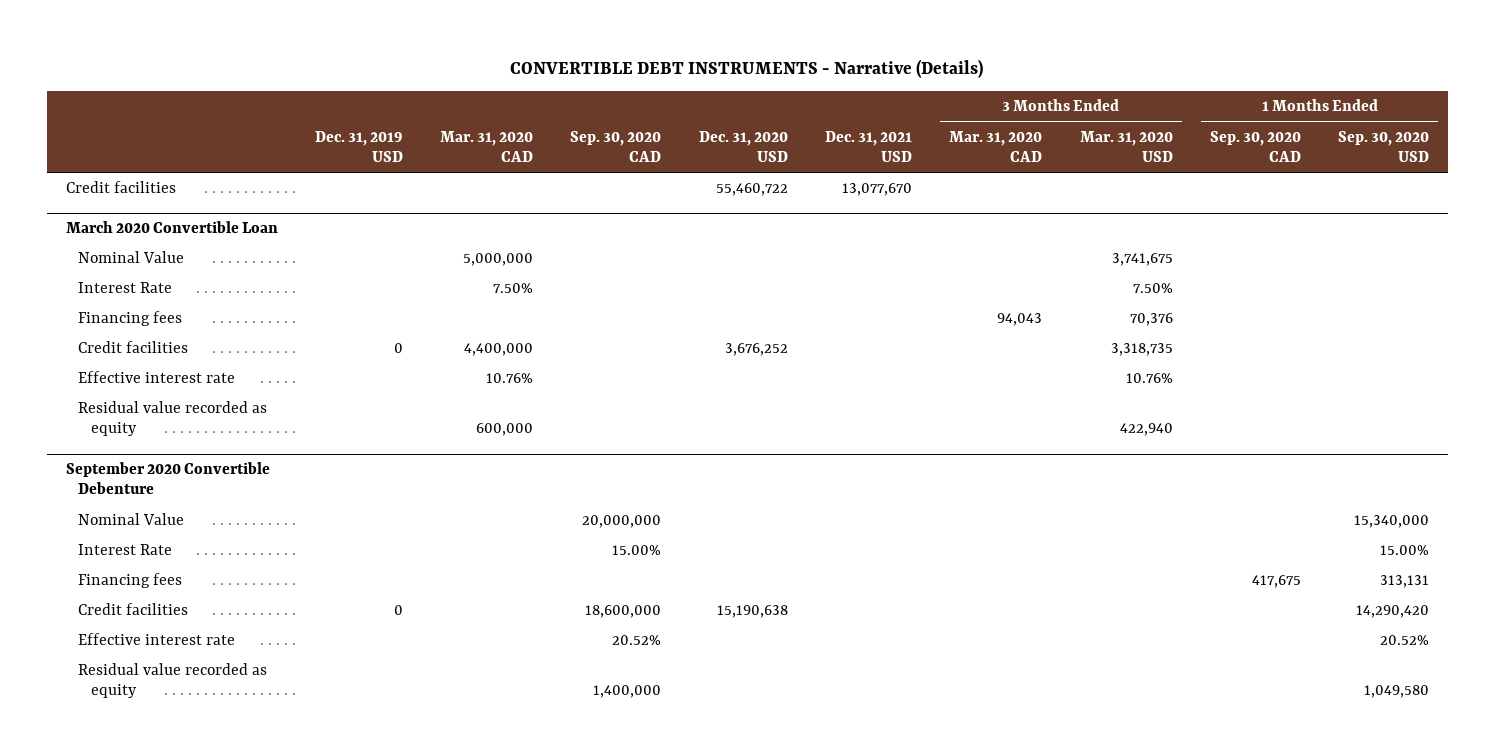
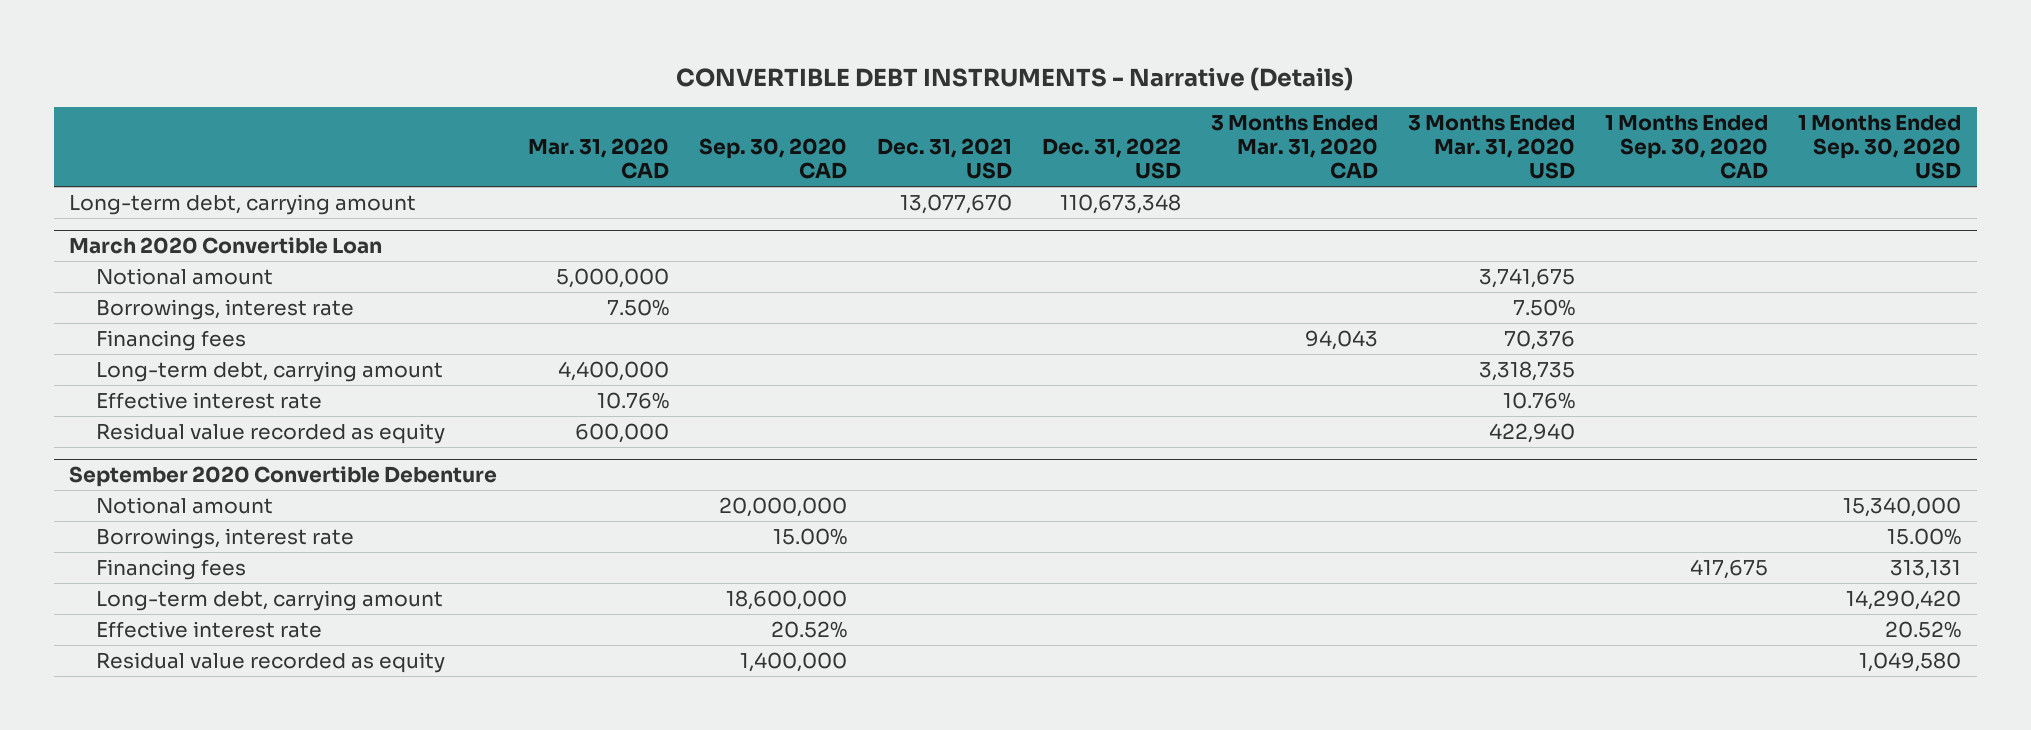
- | Dec. 31, 2019 USD | Mar. 31, 2020 CAD | Sep. 30, 2020 CAD | Dec. 31, 2020 USD | Dec. 31, 2021 USD | 3 Months Ended Mar. 31, 2020 CAD | 3 Months Ended Mar. 31, 2020 USD | 1 Months Ended Sep. 30, 2020 CAD | 1 Months Ended Sep. 30, 2020 USD
+ | Mar. 31, 2020 CAD | Sep. 30, 2020 CAD | Dec. 31, 2021 USD | Dec. 31, 2022 USD | 3 Months Ended Mar. 31, 2020 CAD | 3 Months Ended Mar. 31, 2020 USD | 1 Months Ended Sep. 30, 2020 CAD | 1 Months Ended Sep. 30, 2020 USD
- Credit facilities | | | | 55,460,722 | 13,077,670 | | | |
+ Long-term debt, carrying amount | | | 13,077,670 | 110,673,348 | | | |
@ March 2020 Convertible Loan
- Nominal Value | | 5,000,000 | | | | | 3,741,675 | |
- Interest Rate | | 7.50% | | | | | 7.50% | |
+ Notional amount | 5,000,000 | | | | | 3,741,675 | |
+ Borrowings, interest rate | 7.50% | | | | | 7.50% | |
- Credit facilities | 0 | 4,400,000 | | 3,676,252 | | | 3,318,735 | |
+ Long-term debt, carrying amount | 4,400,000 | | | | | 3,318,735 | |
@ September 2020 Convertible Debenture
- Nominal Value | | | 20,000,000 | | | | | | 15,340,000
- Interest Rate | | | 15.00% | | | | | | 15.00%
+ Notional amount | | 20,000,000 | | | | | | 15,340,000
+ Borrowings, interest rate | | 15.00% | | | | | | 15.00%
- Credit facilities | 0 | | 18,600,000 | 15,190,638 | | | | | 14,290,420
+ Long-term debt, carrying amount | | 18,600,000 | | | | | | 14,290,420

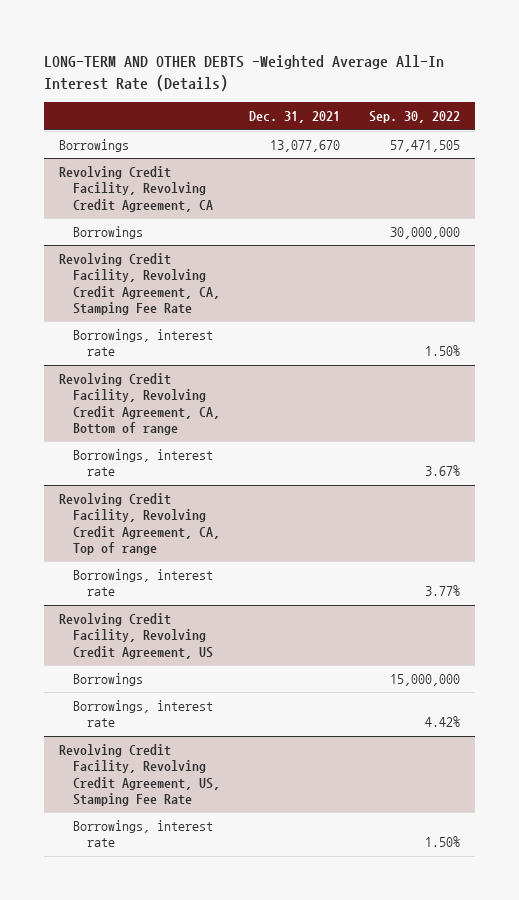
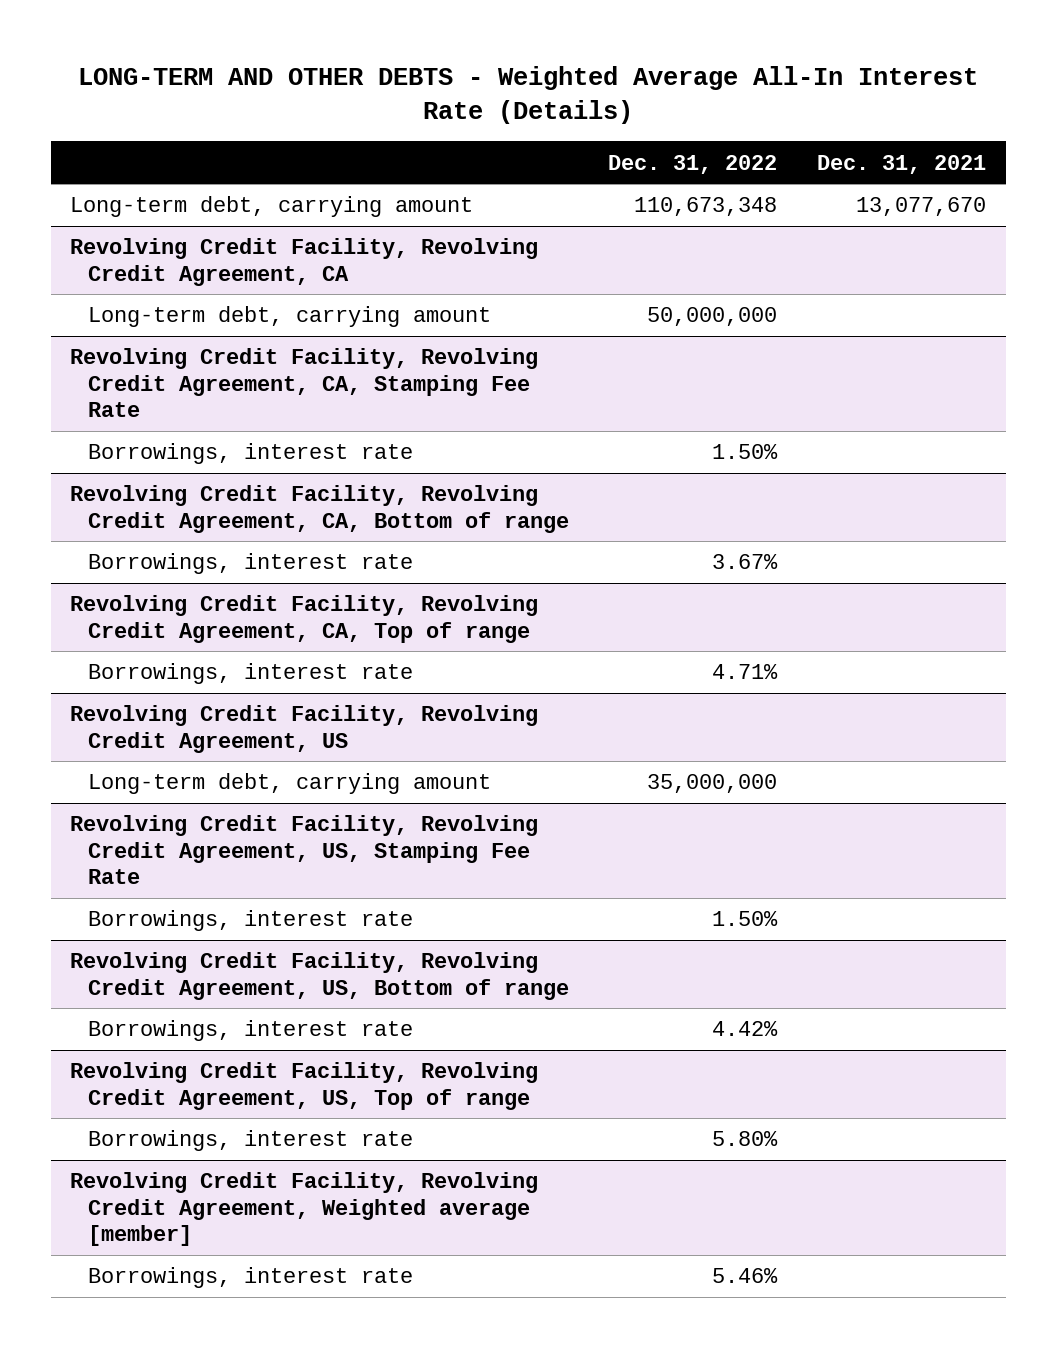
- LONG-TERM AND OTHER DEBTS -Weighted Average All-In Interest Rate (Details)
+ LONG-TERM AND OTHER DEBTS - Weighted Average All-In Interest Rate (Details)
- | Dec. 31, 2021 | Sep. 30, 2022
+ | Dec. 31, 2022 | Dec. 31, 2021
- Borrowings | 13,077,670 | 57,471,505
+ Long-term debt, carrying amount | 110,673,348 | 13,077,670
@ Revolving Credit Facility, Revolving Credit Agreement, CA
- Borrowings | | 30,000,000
+ Long-term debt, carrying amount | 50,000,000 |
@ Revolving Credit Facility, Revolving Credit Agreement, US
- Borrowings | | 15,000,000
- Borrowings, interest rate | | 4.42%
+ Long-term debt, carrying amount | 35,000,000 |
+ Revolving Credit Facility, Revolving Credit Agreement, US, Bottom of range
+ Borrowings, interest rate | 4.42% |
+ Revolving Credit Facility, Revolving Credit Agreement, US, Top of range
+ Borrowings, interest rate | 5.80% |
+ Revolving Credit Facility, Revolving Credit Agreement, Weighted average [member]
+ Borrowings, interest rate | 5.46% |

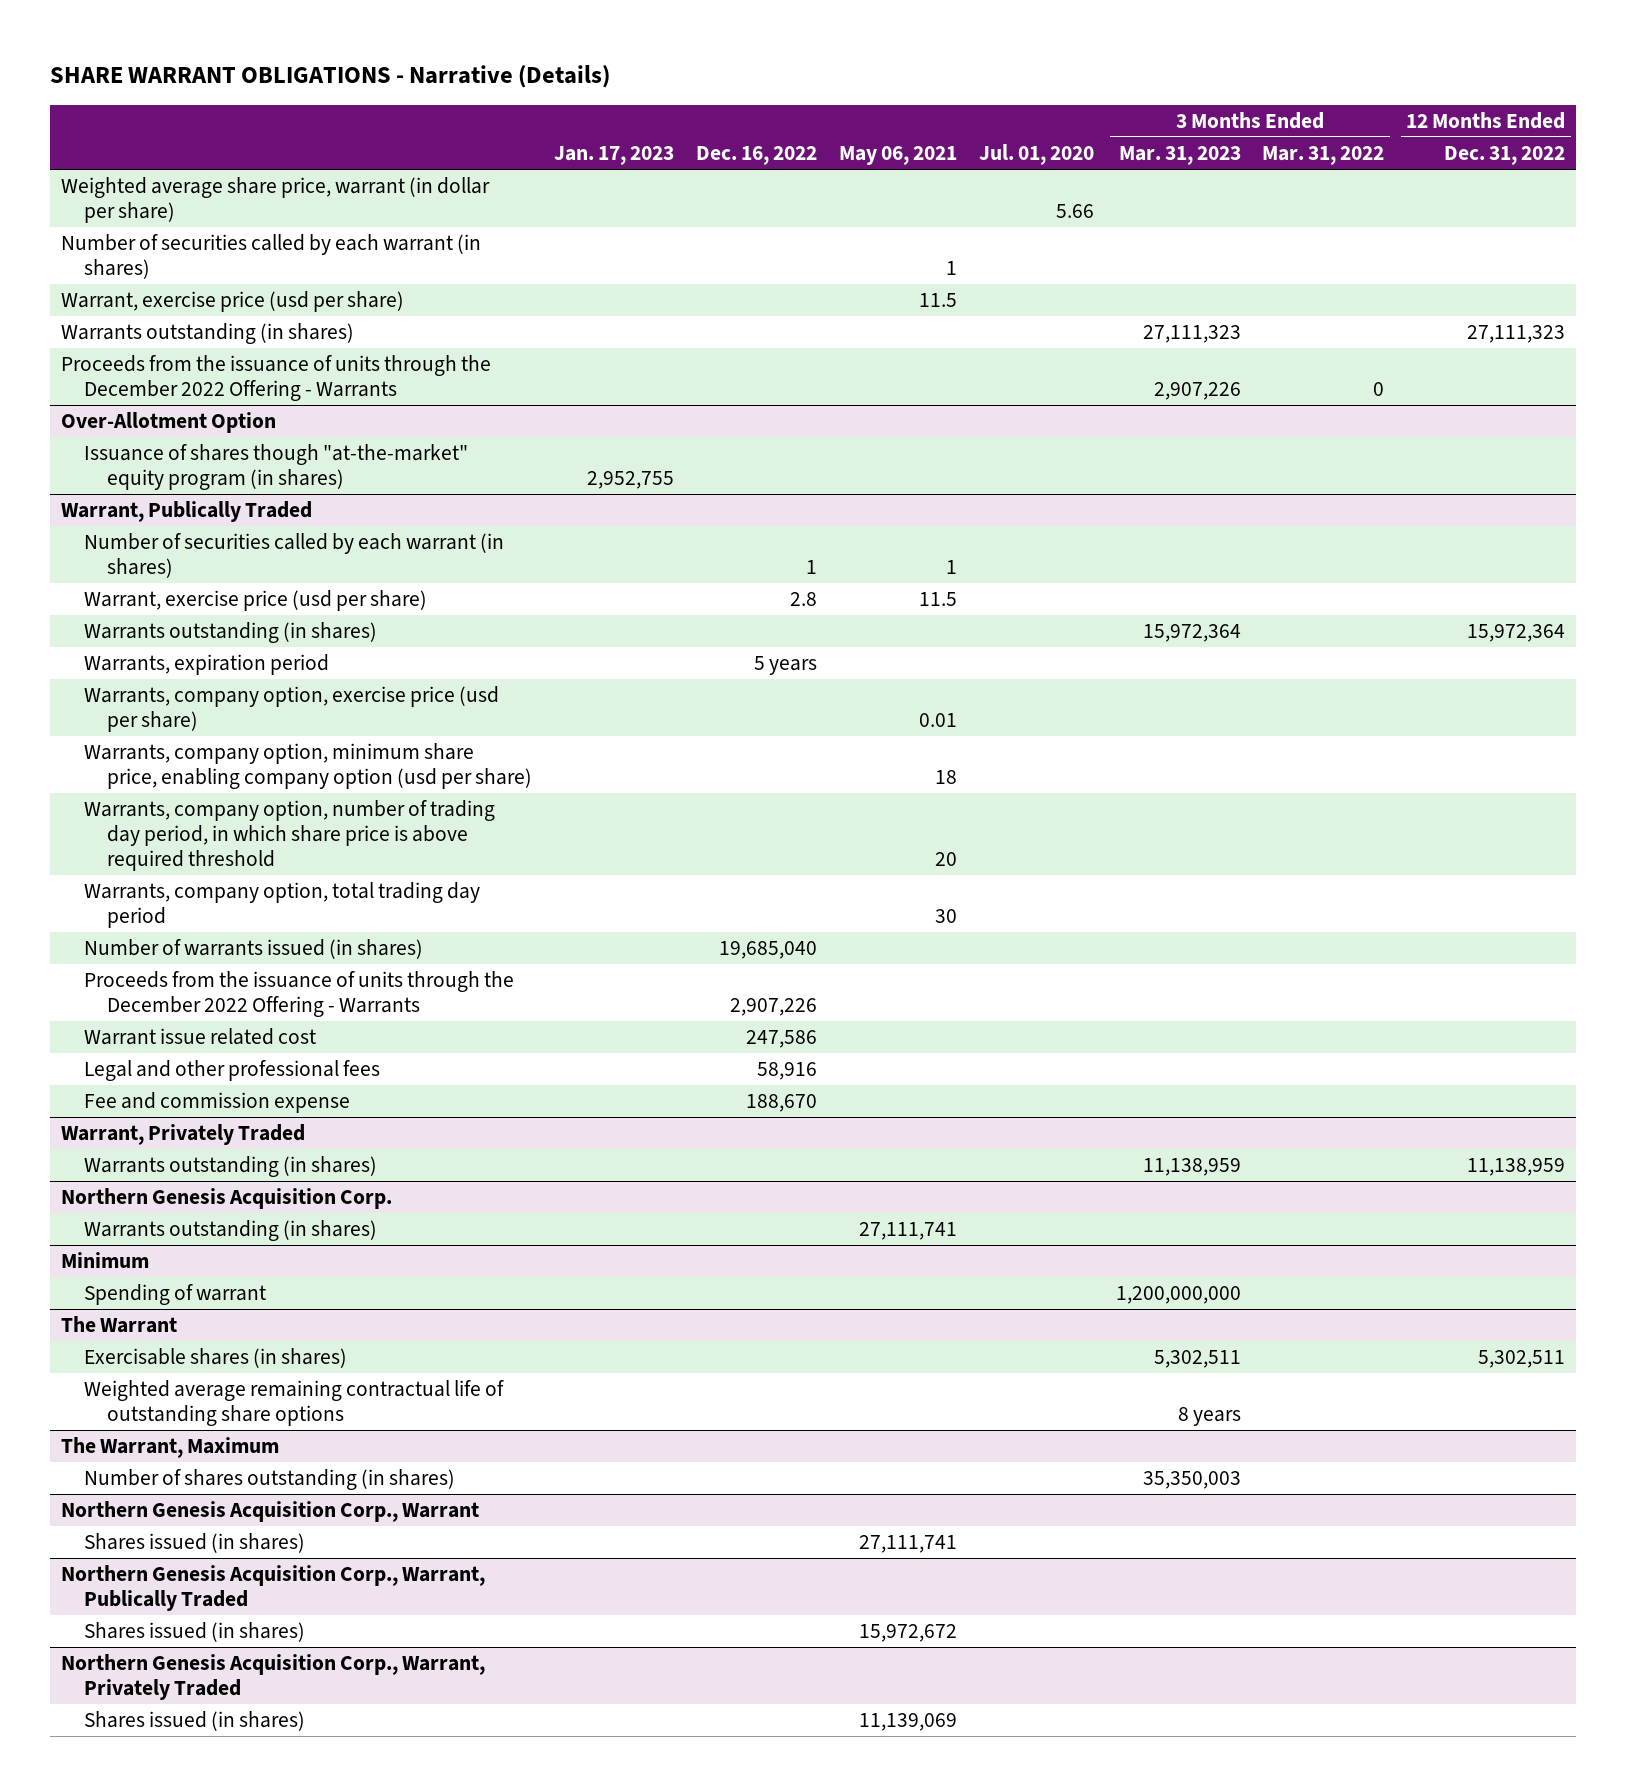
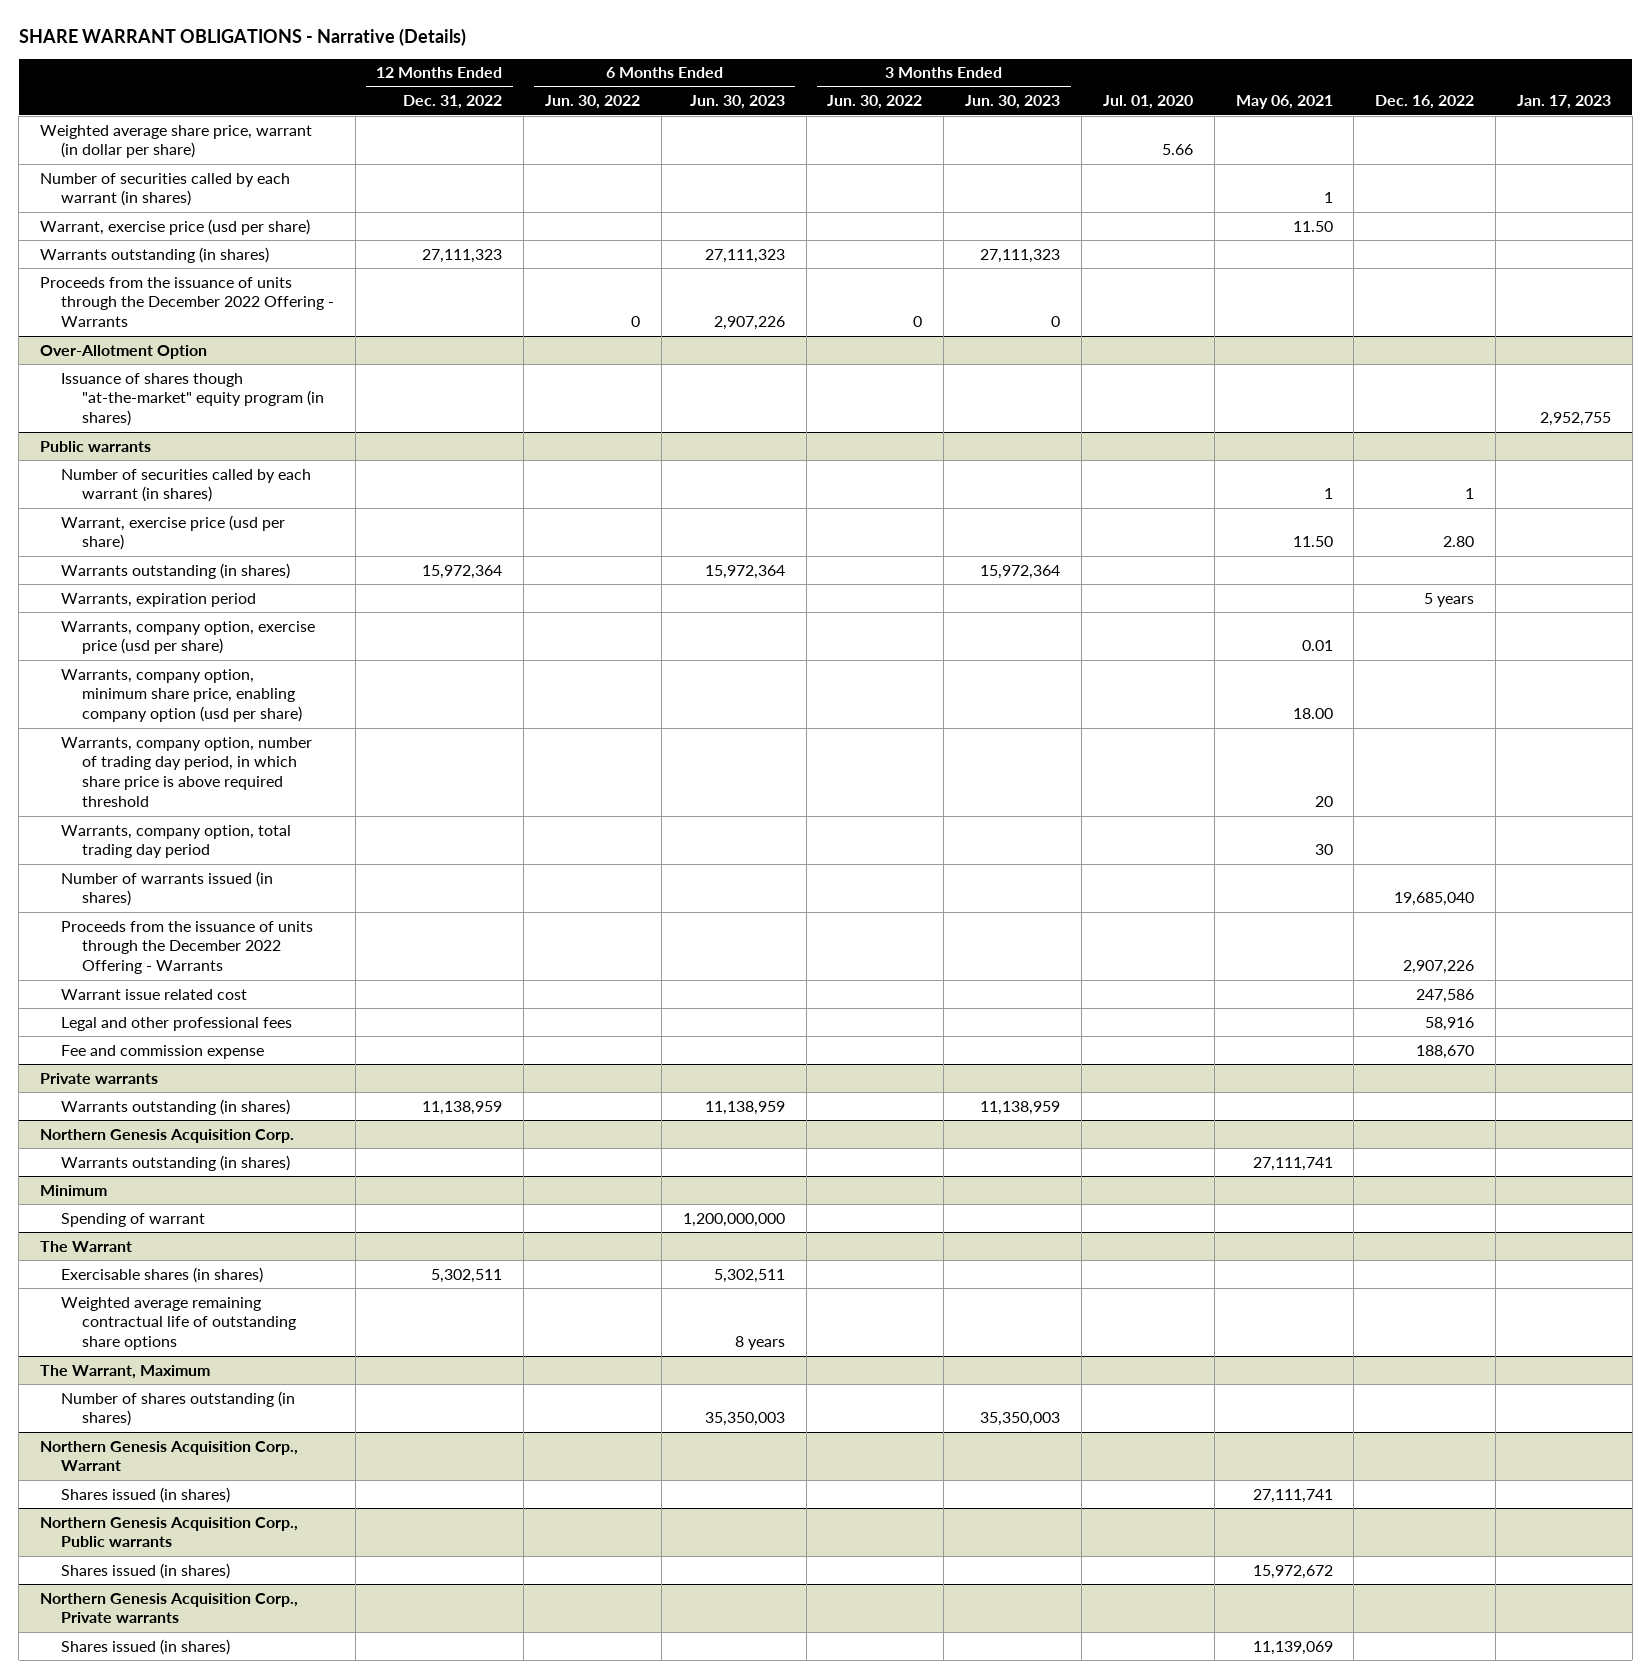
- | Jan. 17, 2023 | Dec. 16, 2022 | May 06, 2021 | Jul. 01, 2020 | 3 Months Ended Mar. 31, 2023 | 3 Months Ended Mar. 31, 2022 | 12 Months Ended Dec. 31, 2022
+ | 12 Months Ended Dec. 31, 2022 | 6 Months Ended Jun. 30, 2022 | 6 Months Ended Jun. 30, 2023 | 3 Months Ended Jun. 30, 2022 | 3 Months Ended Jun. 30, 2023 | Jul. 01, 2020 | May 06, 2021 | Dec. 16, 2022 | Jan. 17, 2023
- Warrant, exercise price (usd per share) | | | 11.5 | | | |
+ Warrant, exercise price (usd per share) | | | | | | | 11.50 | |
- Warrant, Publically Traded
+ Public warrants
- Warrant, exercise price (usd per share) | | 2.8 | 11.5 | | | |
+ Warrant, exercise price (usd per share) | | | | | | | 11.50 | 2.80 |
- Warrants, company option, minimum share price, enabling company option (usd per share) | | | 18 | | | |
+ Warrants, company option, minimum share price, enabling company option (usd per share) | | | | | | | 18.00 | |
- Warrant, Privately Traded
+ Private warrants
- Northern Genesis Acquisition Corp., Warrant, Publically Traded
+ Northern Genesis Acquisition Corp., Public warrants
- Northern Genesis Acquisition Corp., Warrant, Privately Traded
+ Northern Genesis Acquisition Corp., Private warrants

